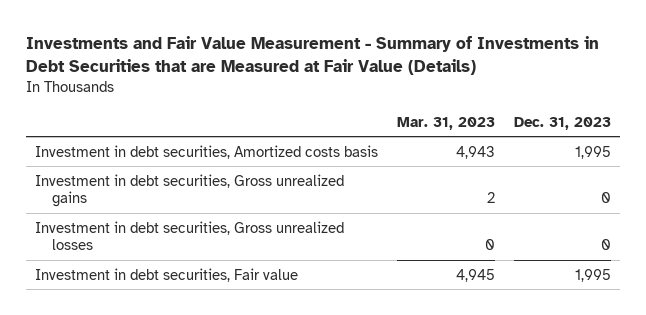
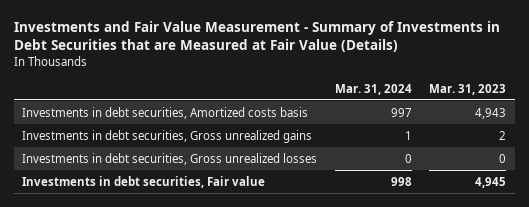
- | Mar. 31, 2023 | Dec. 31, 2023
+ | Mar. 31, 2024 | Mar. 31, 2023
- Investment in debt securities, Amortized costs basis | 4,943 | 1,995
- Investment in debt securities, Gross unrealized gains | 2 | 0
- Investment in debt securities, Gross unrealized losses | 0 | 0
- Investment in debt securities, Fair value | 4,945 | 1,995
+ Investments in debt securities, Amortized costs basis | 997 | 4,943
+ Investments in debt securities, Gross unrealized gains | 1 | 2
+ Investments in debt securities, Gross unrealized losses | 0 | 0
+ Investments in debt securities, Fair value | 998 | 4,945

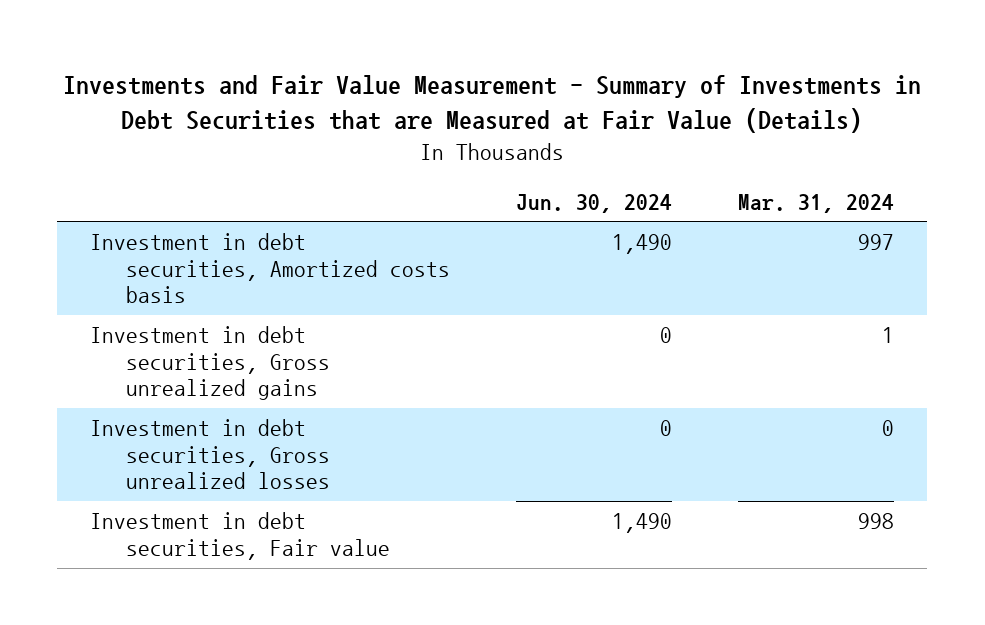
- | Mar. 31, 2024 | Mar. 31, 2023
+ | Jun. 30, 2024 | Mar. 31, 2024
- Investments in debt securities, Amortized costs basis | 997 | 4,943
- Investments in debt securities, Gross unrealized gains | 1 | 2
- Investments in debt securities, Gross unrealized losses | 0 | 0
- Investments in debt securities, Fair value | 998 | 4,945
+ Investment in debt securities, Amortized costs basis | 1,490 | 997
+ Investment in debt securities, Gross unrealized gains | 0 | 1
+ Investment in debt securities, Gross unrealized losses | 0 | 0
+ Investment in debt securities, Fair value | 1,490 | 998

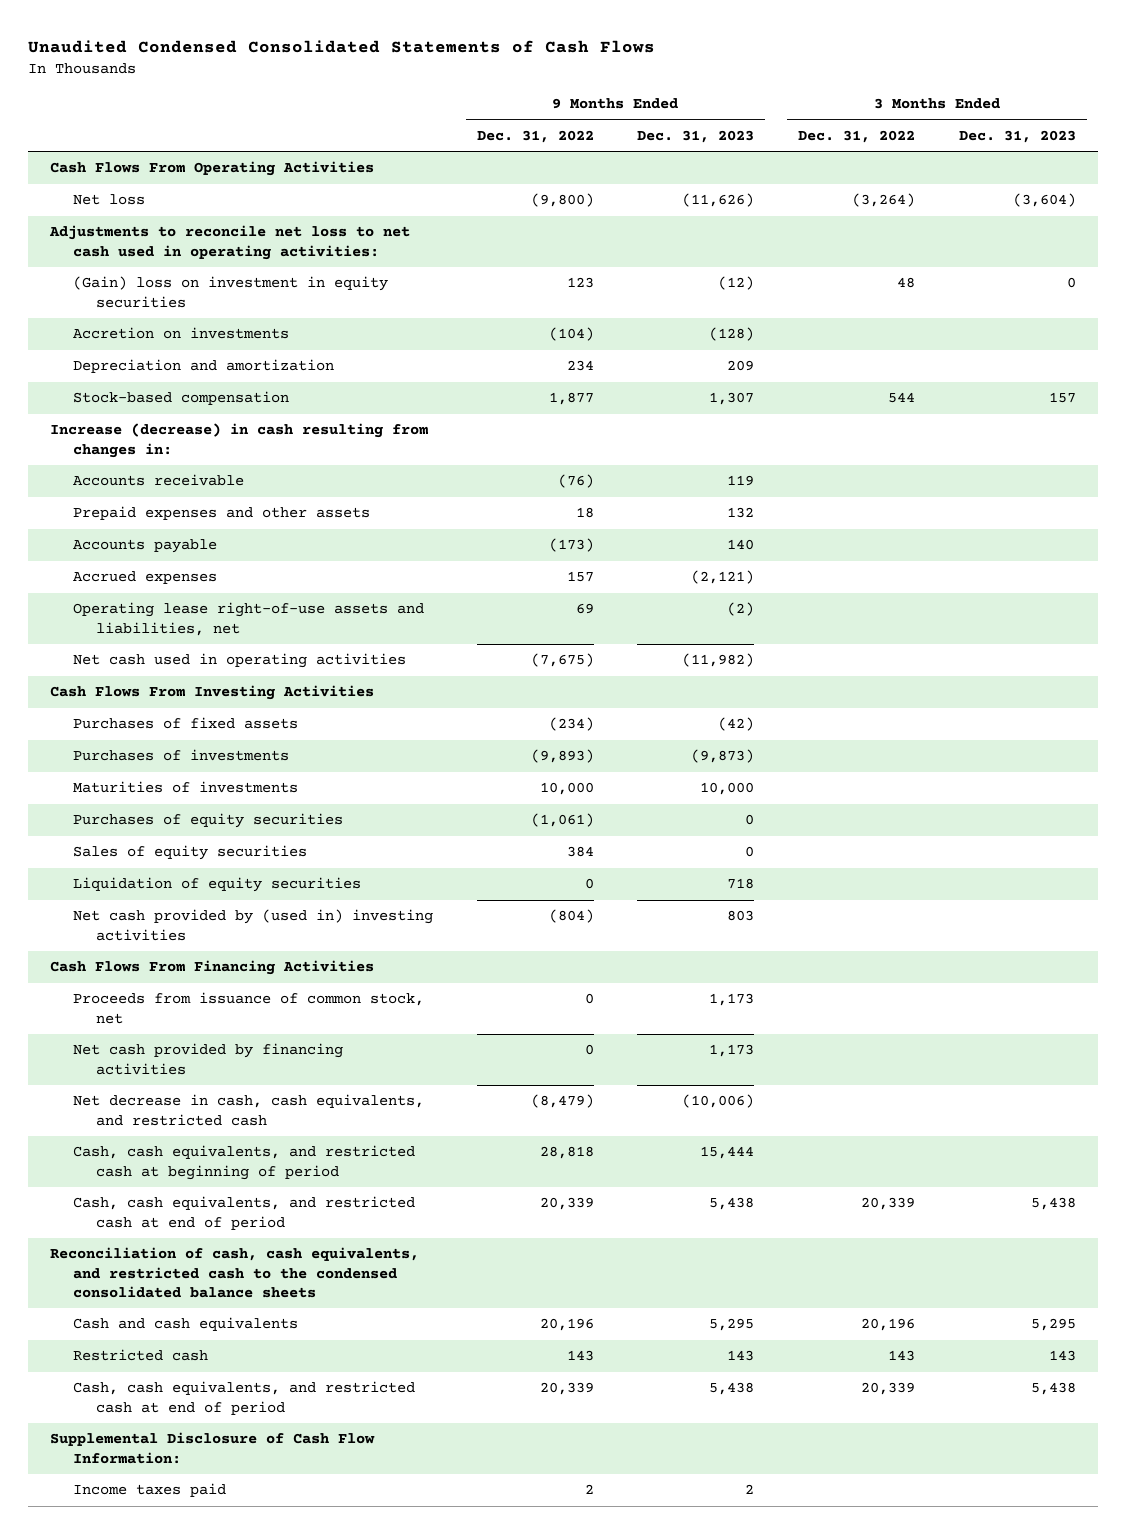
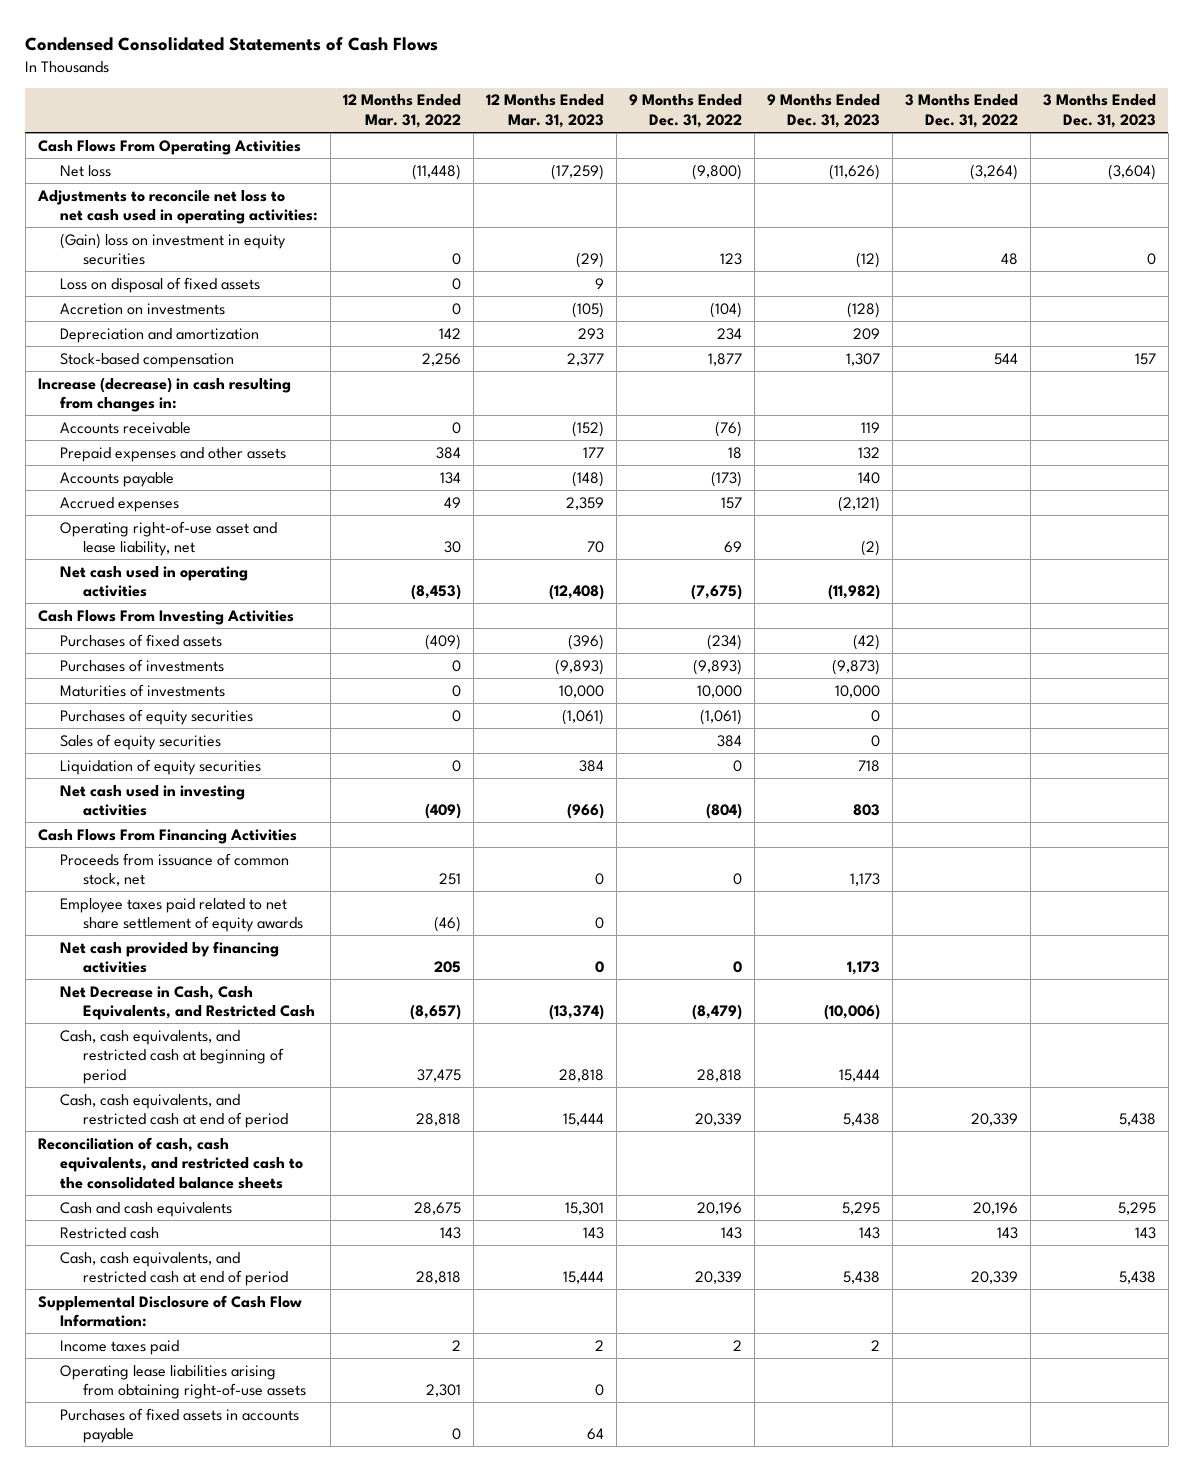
- Unaudited Condensed Consolidated Statements of Cash Flows
+ Condensed Consolidated Statements of Cash Flows
- | 9 Months Ended Dec. 31, 2022 | 9 Months Ended Dec. 31, 2023 | 3 Months Ended Dec. 31, 2022 | 3 Months Ended Dec. 31, 2023
+ | 12 Months Ended Mar. 31, 2022 | 12 Months Ended Mar. 31, 2023 | 9 Months Ended Dec. 31, 2022 | 9 Months Ended Dec. 31, 2023 | 3 Months Ended Dec. 31, 2022 | 3 Months Ended Dec. 31, 2023
+ Loss on disposal of fixed assets | 0 | 9 | | | |
- Operating lease right-of-use assets and liabilities, net | 69 | (2) | |
+ Operating right-of-use asset and lease liability, net | 30 | 70 | 69 | (2) | |
- Net cash provided by (used in) investing activities | (804) | 803 | |
+ Net cash used in investing activities | (409) | (966) | (804) | 803 | |
+ Employee taxes paid related to net share settlement of equity awards | (46) | 0 | | | |
- Net decrease in cash, cash equivalents, and restricted cash | (8,479) | (10,006) | |
+ Net Decrease in Cash, Cash Equivalents, and Restricted Cash | (8,657) | (13,374) | (8,479) | (10,006) | |
- Reconciliation of cash, cash equivalents, and restricted cash to the condensed consolidated balance sheets
+ Reconciliation of cash, cash equivalents, and restricted cash to the consolidated balance sheets
+ Operating lease liabilities arising from obtaining right-of-use assets | 2,301 | 0 | | | |
+ Purchases of fixed assets in accounts payable | 0 | 64 | | | |

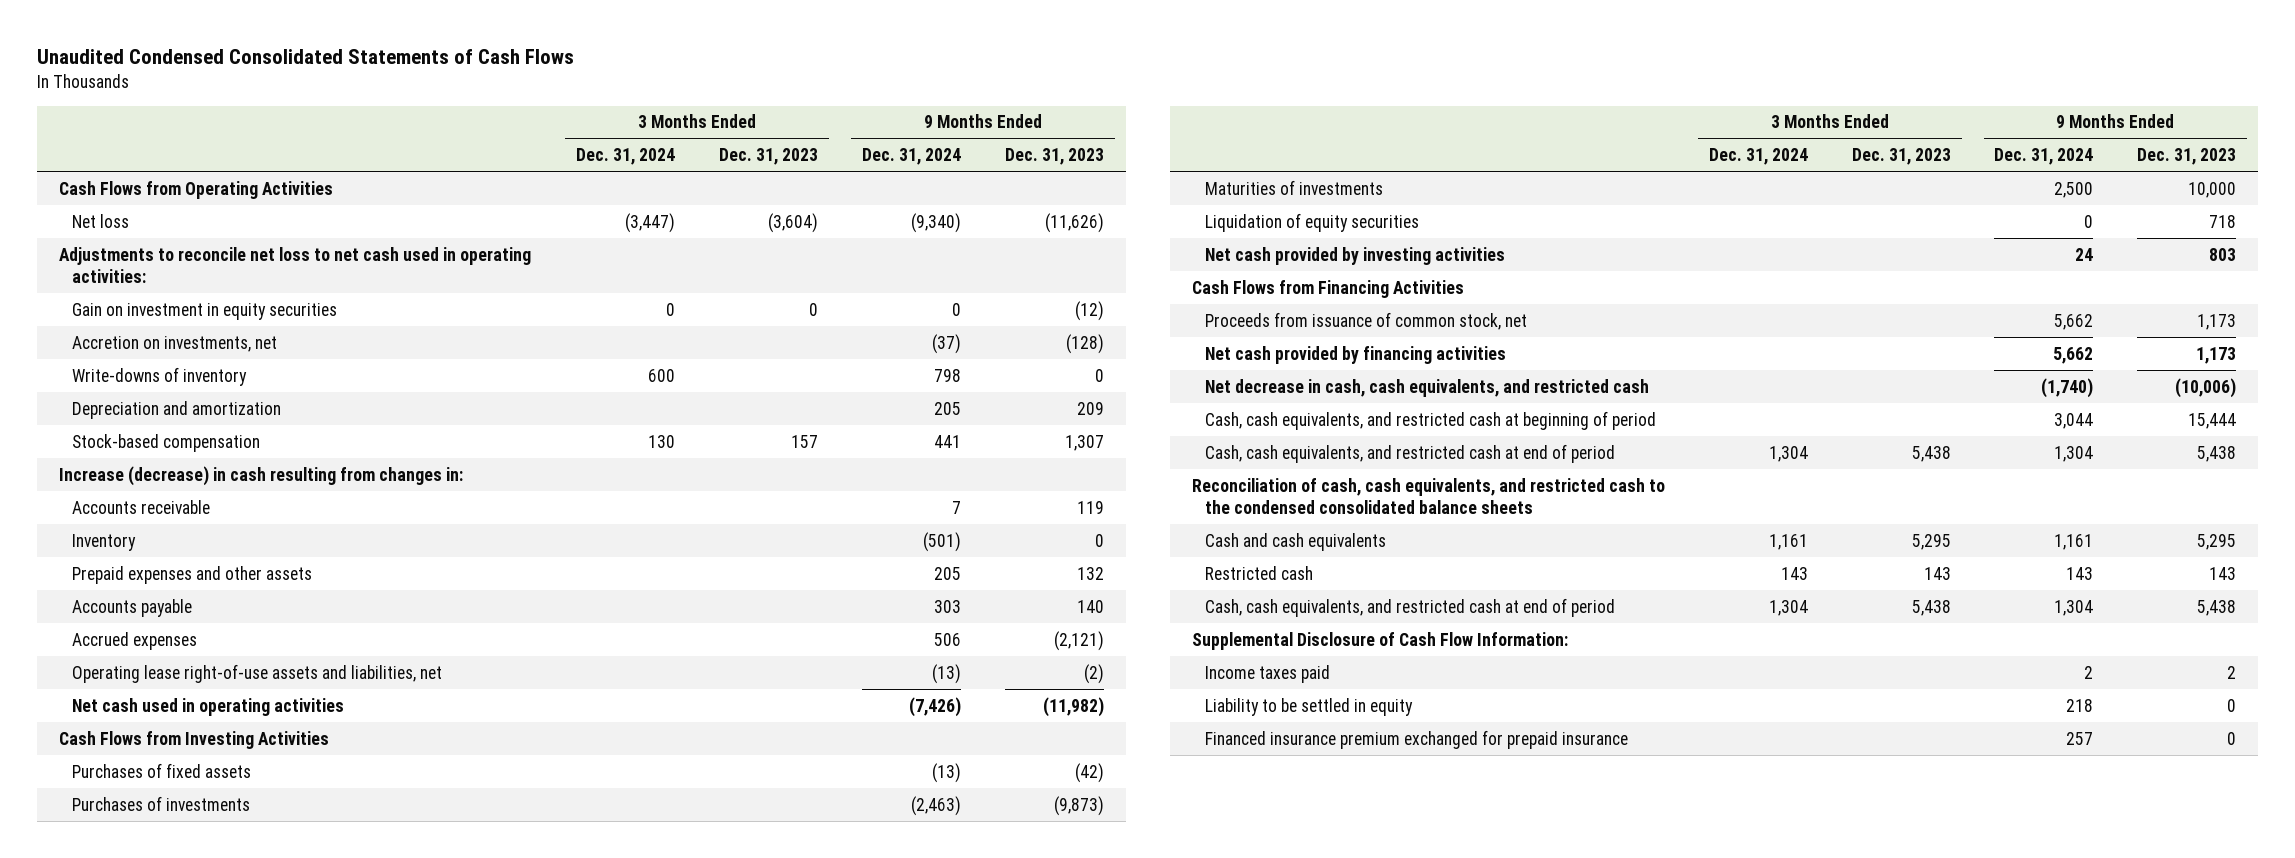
- Condensed Consolidated Statements of Cash Flows
+ Unaudited Condensed Consolidated Statements of Cash Flows
- | 12 Months Ended Mar. 31, 2022 | 12 Months Ended Mar. 31, 2023 | 9 Months Ended Dec. 31, 2022 | 9 Months Ended Dec. 31, 2023 | 3 Months Ended Dec. 31, 2022 | 3 Months Ended Dec. 31, 2023
+ | 3 Months Ended Dec. 31, 2024 | 3 Months Ended Dec. 31, 2023 | 9 Months Ended Dec. 31, 2024 | 9 Months Ended Dec. 31, 2023
- Cash Flows From Operating Activities
+ Cash Flows from Operating Activities
- (Gain) loss on investment in equity securities | 0 | (29) | 123 | (12) | 48 | 0
- Loss on disposal of fixed assets | 0 | 9 | | | |
- Accretion on investments | 0 | (105) | (104) | (128) | |
+ Gain on investment in equity securities | 0 | 0 | 0 | (12)
+ Accretion on investments, net | | | (37) | (128)
+ Write-downs of inventory | 600 | | 798 | 0
+ Inventory | | | (501) | 0
- Operating right-of-use asset and lease liability, net | 30 | 70 | 69 | (2) | |
+ Operating lease right-of-use assets and liabilities, net | | | (13) | (2)
- Cash Flows From Investing Activities
+ Cash Flows from Investing Activities
- Purchases of equity securities | 0 | (1,061) | (1,061) | 0 | |
- Sales of equity securities | | | 384 | 0 | |
- Net cash used in investing activities | (409) | (966) | (804) | 803 | |
- Cash Flows From Financing Activities
+ Net cash provided by investing activities | | | 24 | 803
+ Cash Flows from Financing Activities
- Employee taxes paid related to net share settlement of equity awards | (46) | 0 | | | |
- Net Decrease in Cash, Cash Equivalents, and Restricted Cash | (8,657) | (13,374) | (8,479) | (10,006) | |
+ Net decrease in cash, cash equivalents, and restricted cash | | | (1,740) | (10,006)
- Reconciliation of cash, cash equivalents, and restricted cash to the consolidated balance sheets
+ Reconciliation of cash, cash equivalents, and restricted cash to the condensed consolidated balance sheets
- Operating lease liabilities arising from obtaining right-of-use assets | 2,301 | 0 | | | |
- Purchases of fixed assets in accounts payable | 0 | 64 | | | |
+ Liability to be settled in equity | | | 218 | 0
+ Financed insurance premium exchanged for prepaid insurance | | | 257 | 0

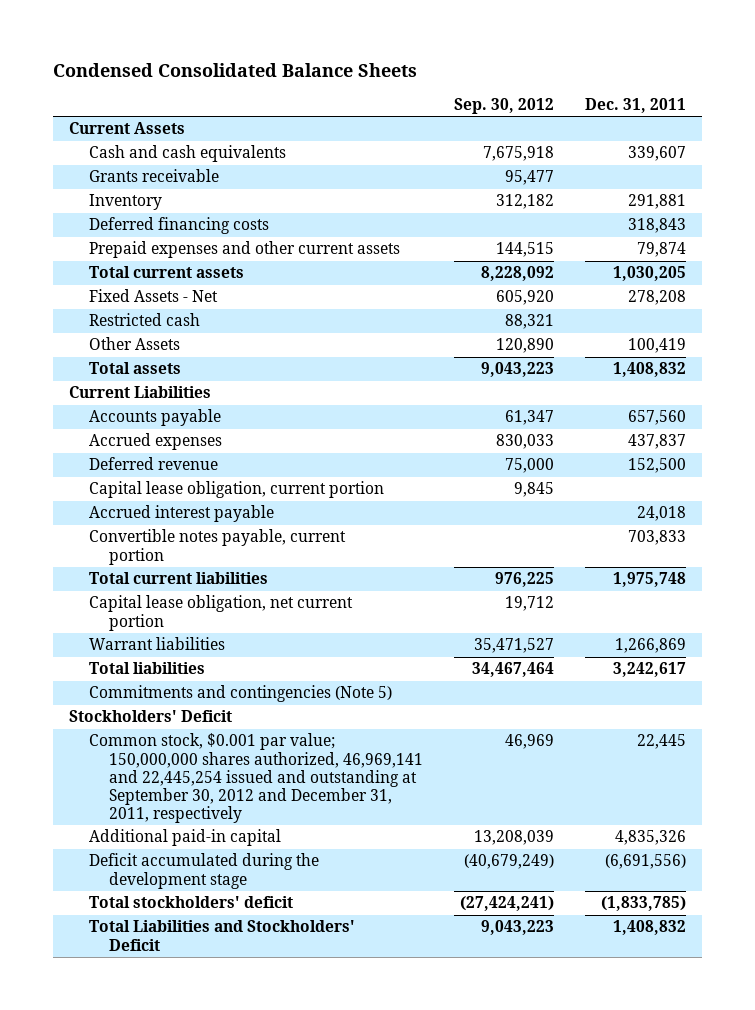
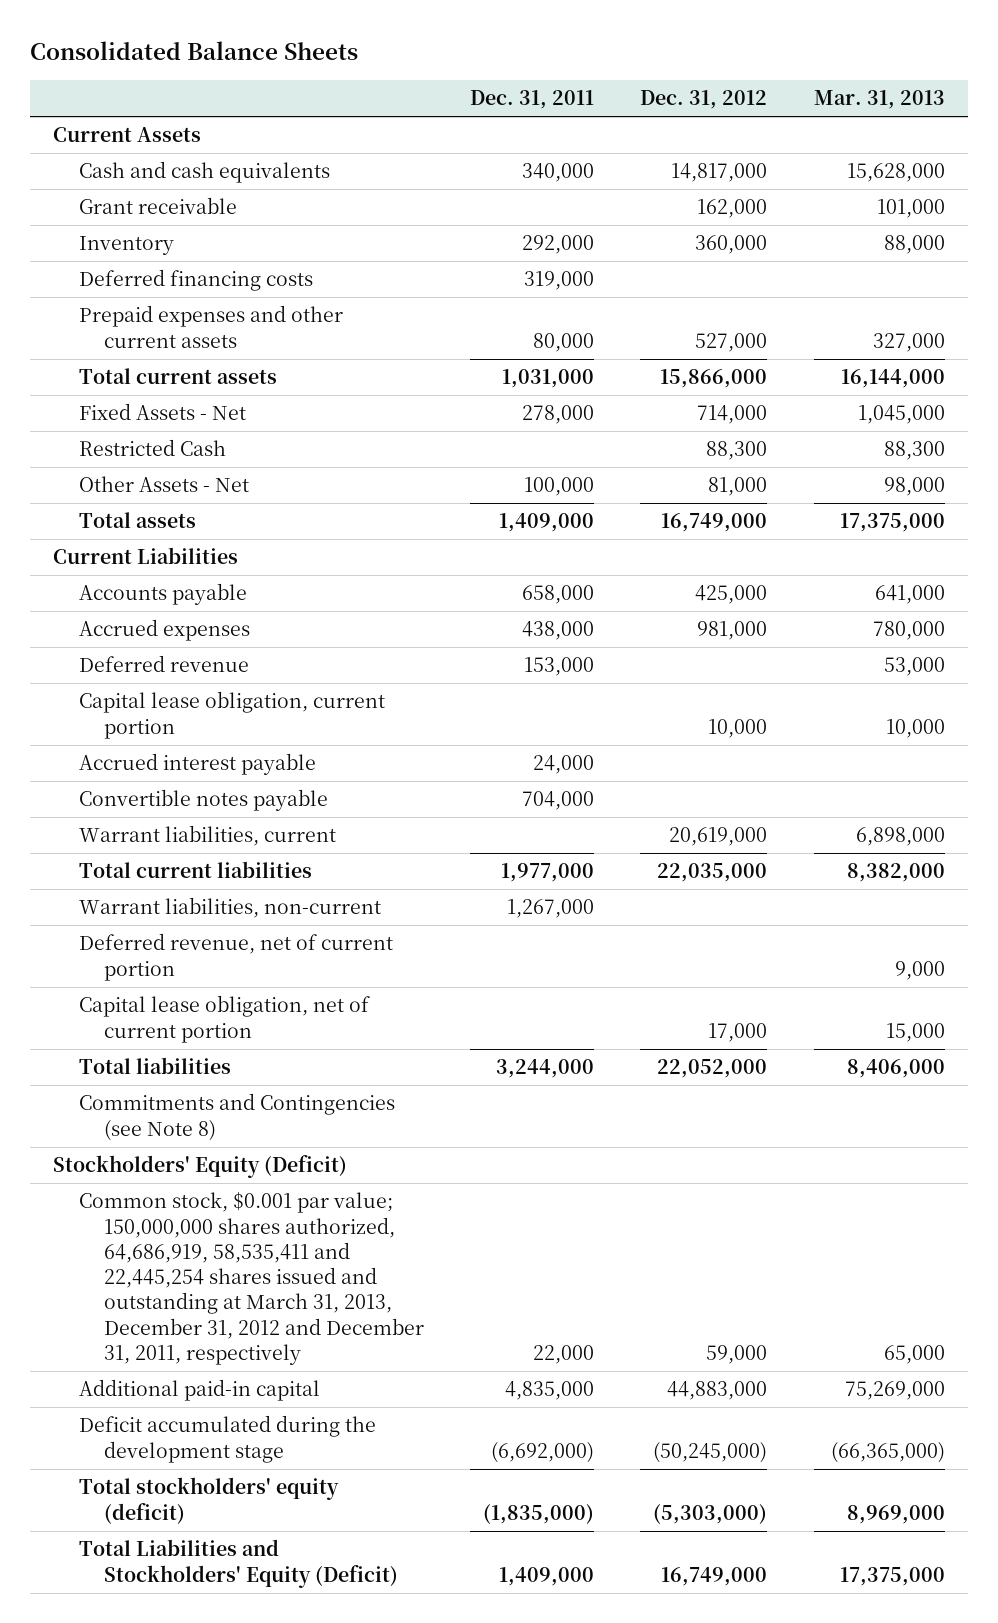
- Condensed Consolidated Balance Sheets
+ Consolidated Balance Sheets
- | Sep. 30, 2012 | Dec. 31, 2011
+ | Dec. 31, 2011 | Dec. 31, 2012 | Mar. 31, 2013
- Cash and cash equivalents | 7,675,918 | 339,607
- Grants receivable | 95,477 |
- Inventory | 312,182 | 291,881
- Deferred financing costs | | 318,843
- Prepaid expenses and other current assets | 144,515 | 79,874
- Total current assets | 8,228,092 | 1,030,205
- Fixed Assets - Net | 605,920 | 278,208
- Restricted cash | 88,321 |
- Other Assets | 120,890 | 100,419
- Total assets | 9,043,223 | 1,408,832
+ Cash and cash equivalents | 340,000 | 14,817,000 | 15,628,000
+ Grant receivable | | 162,000 | 101,000
+ Inventory | 292,000 | 360,000 | 88,000
+ Deferred financing costs | 319,000 | |
+ Prepaid expenses and other current assets | 80,000 | 527,000 | 327,000
+ Total current assets | 1,031,000 | 15,866,000 | 16,144,000
+ Fixed Assets - Net | 278,000 | 714,000 | 1,045,000
+ Restricted Cash | | 88,300 | 88,300
+ Other Assets - Net | 100,000 | 81,000 | 98,000
+ Total assets | 1,409,000 | 16,749,000 | 17,375,000
- Accounts payable | 61,347 | 657,560
- Accrued expenses | 830,033 | 437,837
- Deferred revenue | 75,000 | 152,500
+ Accounts payable | 658,000 | 425,000 | 641,000
+ Accrued expenses | 438,000 | 981,000 | 780,000
+ Deferred revenue | 153,000 | | 53,000
- Accrued interest payable | | 24,018
- Convertible notes payable, current portion | | 703,833
- Total current liabilities | 976,225 | 1,975,748
- Capital lease obligation, net current portion | 19,712 |
- Warrant liabilities | 35,471,527 | 1,266,869
- Total liabilities | 34,467,464 | 3,242,617
- Commitments and contingencies (Note 5)
- Stockholders' Deficit
- Common stock, $0.001 par value; 150,000,000 shares authorized, 46,969,141 and 22,445,254 issued and outstanding at September 30, 2012 and December 31, 2011, respectively | 46,969 | 22,445
- Additional paid-in capital | 13,208,039 | 4,835,326
- Deficit accumulated during the development stage | (40,679,249) | (6,691,556)
- Total stockholders' deficit | (27,424,241) | (1,833,785)
- Total Liabilities and Stockholders' Deficit | 9,043,223 | 1,408,832
+ Accrued interest payable | 24,000 | |
+ Convertible notes payable | 704,000 | |
+ Warrant liabilities, current | | 20,619,000 | 6,898,000
+ Total current liabilities | 1,977,000 | 22,035,000 | 8,382,000
+ Warrant liabilities, non-current | 1,267,000 | |
+ Deferred revenue, net of current portion | | | 9,000
+ Capital lease obligation, net of current portion | | 17,000 | 15,000
+ Total liabilities | 3,244,000 | 22,052,000 | 8,406,000
+ Commitments and Contingencies (see Note 8)
+ Stockholders' Equity (Deficit)
+ Common stock, $0.001 par value; 150,000,000 shares authorized, 64,686,919, 58,535,411 and 22,445,254 shares issued and outstanding at March 31, 2013, December 31, 2012 and December 31, 2011, respectively | 22,000 | 59,000 | 65,000
+ Additional paid-in capital | 4,835,000 | 44,883,000 | 75,269,000
+ Deficit accumulated during the development stage | (6,692,000) | (50,245,000) | (66,365,000)
+ Total stockholders' equity (deficit) | (1,835,000) | (5,303,000) | 8,969,000
+ Total Liabilities and Stockholders' Equity (Deficit) | 1,409,000 | 16,749,000 | 17,375,000

